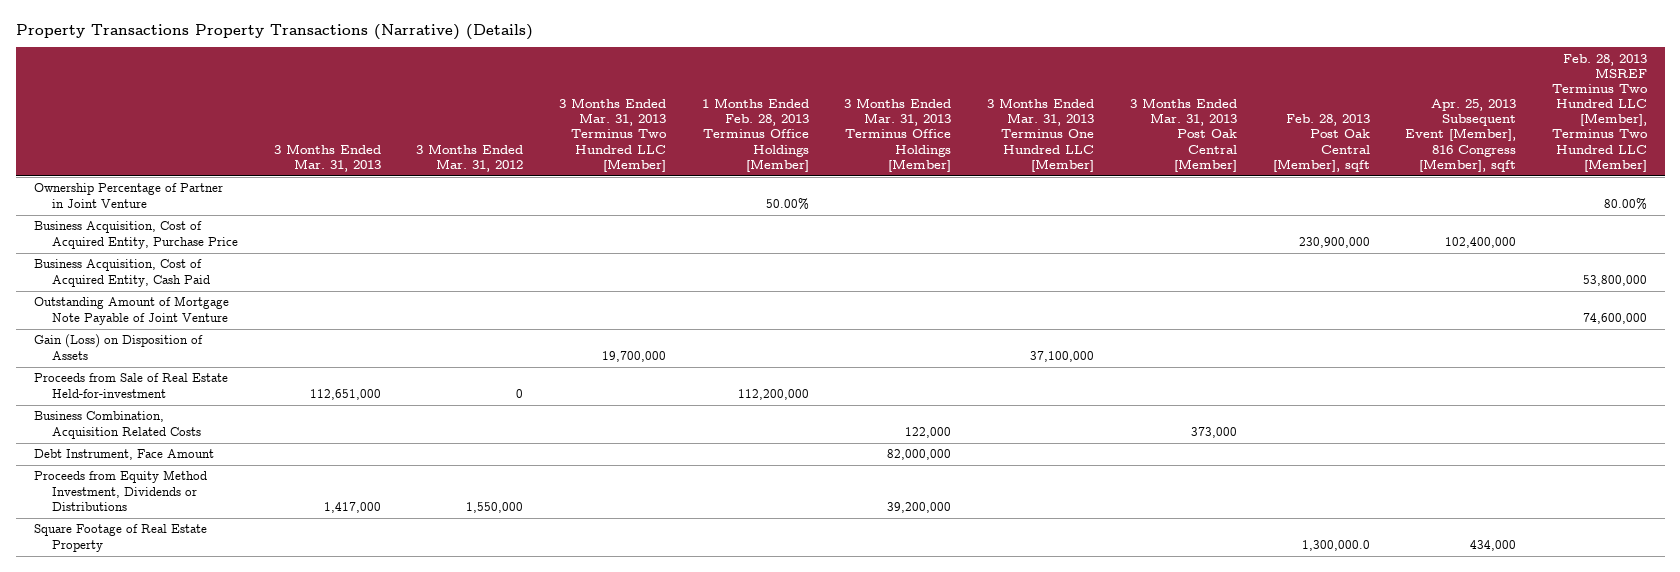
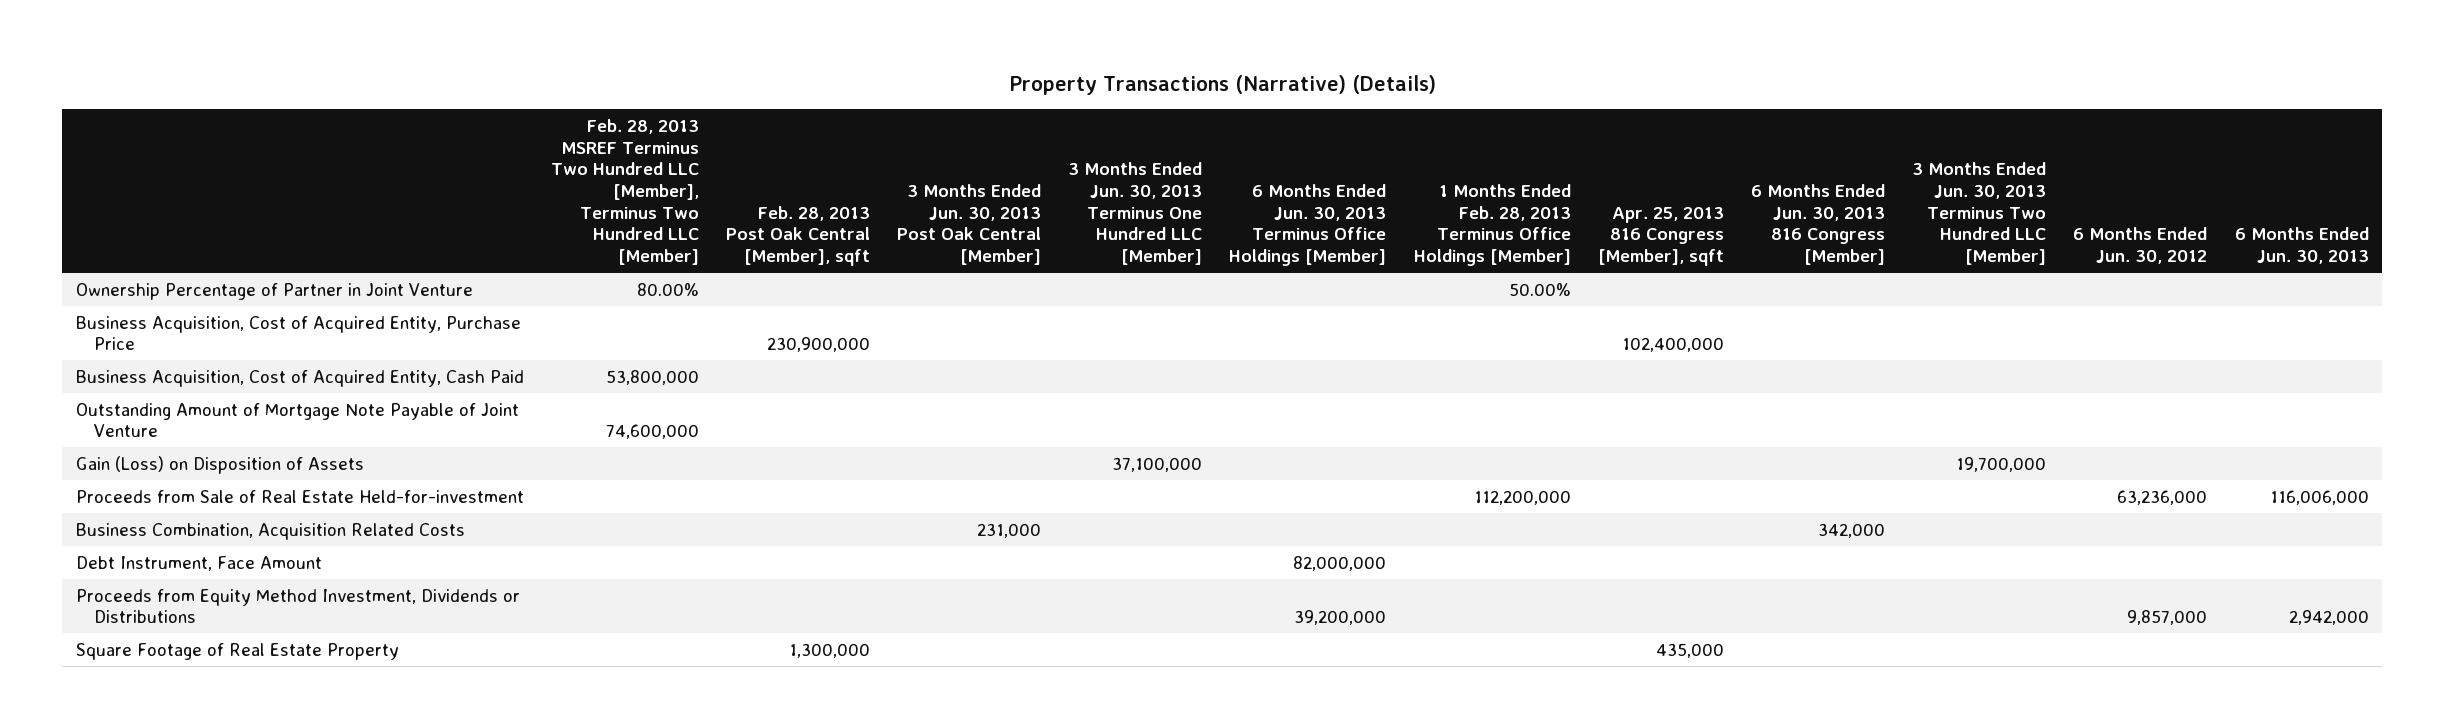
- Property Transactions Property Transactions (Narrative) (Details)
+ Property Transactions (Narrative) (Details)
- | 3 Months Ended Mar. 31, 2013 | 3 Months Ended Mar. 31, 2012 | 3 Months Ended Mar. 31, 2013 Terminus Two Hundred LLC [Member] | 1 Months Ended Feb. 28, 2013 Terminus Office Holdings [Member] | 3 Months Ended Mar. 31, 2013 Terminus Office Holdings [Member] | 3 Months Ended Mar. 31, 2013 Terminus One Hundred LLC [Member] | 3 Months Ended Mar. 31, 2013 Post Oak Central [Member] | Feb. 28, 2013 Post Oak Central [Member], sqft | Apr. 25, 2013 Subsequent Event [Member], 816 Congress [Member], sqft | Feb. 28, 2013 MSREF Terminus Two Hundred LLC [Member], Terminus Two Hundred LLC [Member]
+ | Feb. 28, 2013 MSREF Terminus Two Hundred LLC [Member], Terminus Two Hundred LLC [Member] | Feb. 28, 2013 Post Oak Central [Member], sqft | 3 Months Ended Jun. 30, 2013 Post Oak Central [Member] | 3 Months Ended Jun. 30, 2013 Terminus One Hundred LLC [Member] | 6 Months Ended Jun. 30, 2013 Terminus Office Holdings [Member] | 1 Months Ended Feb. 28, 2013 Terminus Office Holdings [Member] | Apr. 25, 2013 816 Congress [Member], sqft | 6 Months Ended Jun. 30, 2013 816 Congress [Member] | 3 Months Ended Jun. 30, 2013 Terminus Two Hundred LLC [Member] | 6 Months Ended Jun. 30, 2012 | 6 Months Ended Jun. 30, 2013
- Square Footage of Real Estate Property | | | | | | | | 1,300,000.0 | 434,000 |
+ Square Footage of Real Estate Property | | 1,300,000 | | | | | 435,000 | | | |

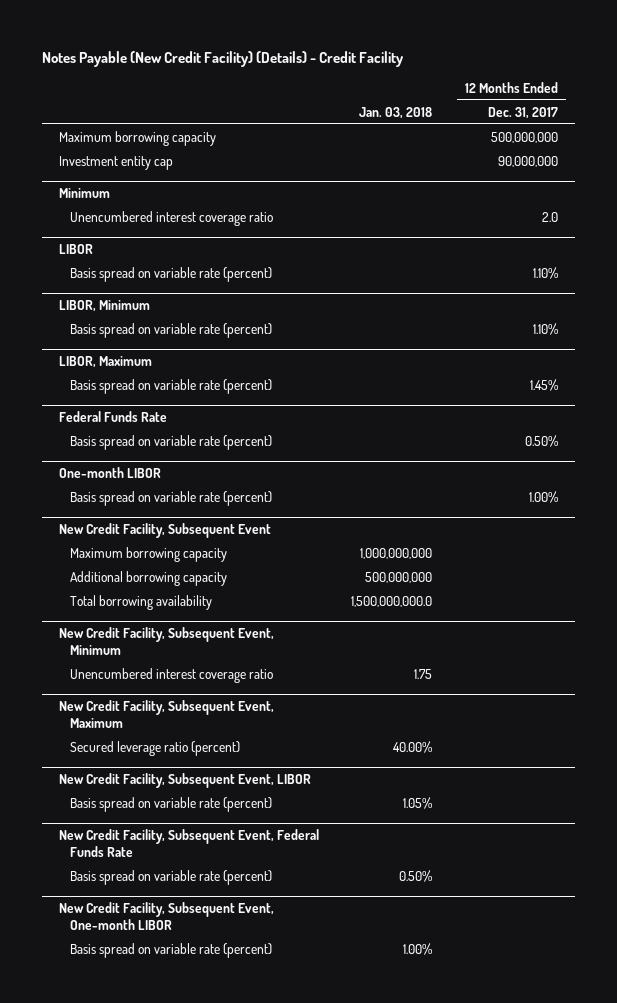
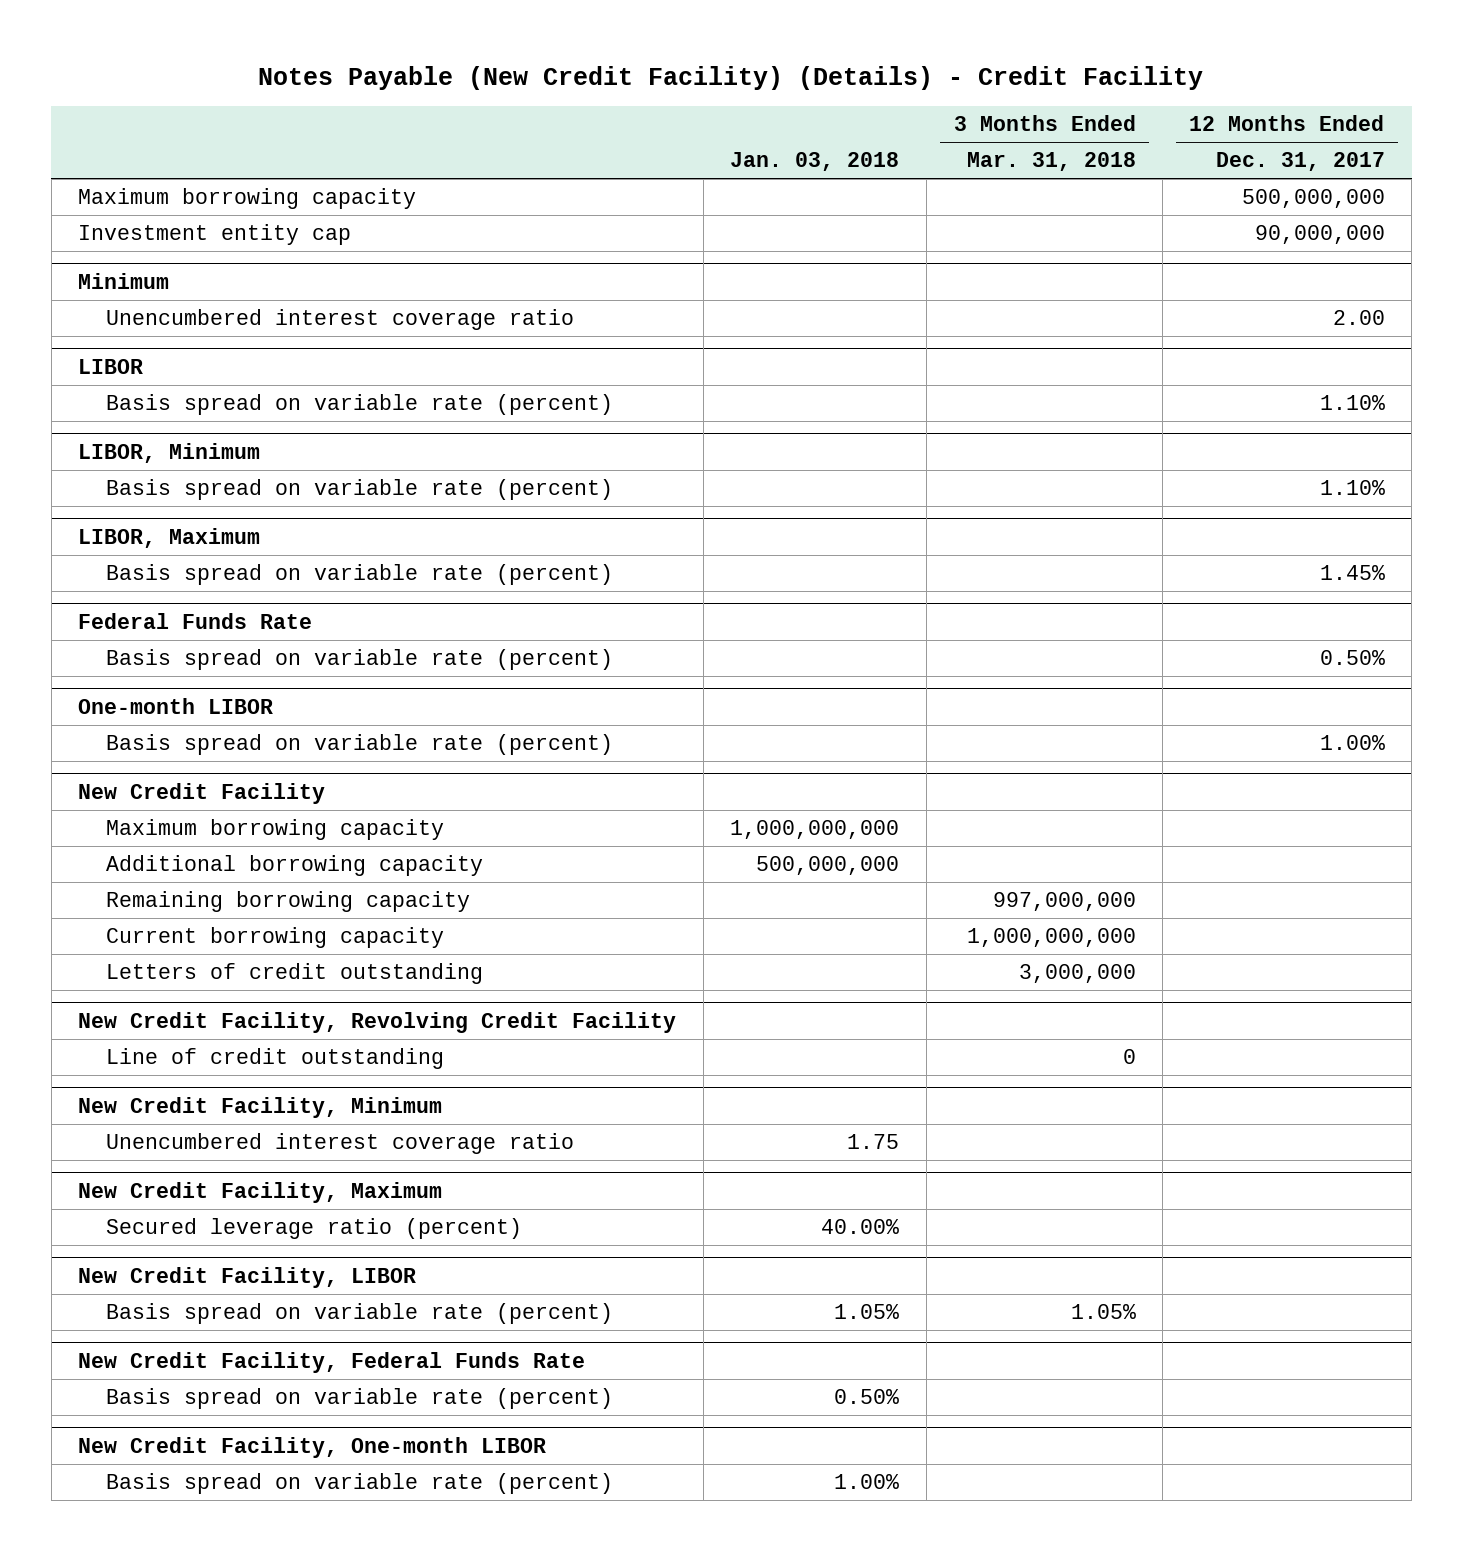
- | Jan. 03, 2018 | 12 Months Ended Dec. 31, 2017
+ | Jan. 03, 2018 | 3 Months Ended Mar. 31, 2018 | 12 Months Ended Dec. 31, 2017
@ Minimum
- Unencumbered interest coverage ratio | | 2.0
+ Unencumbered interest coverage ratio | | | 2.00
- New Credit Facility, Subsequent Event
+ New Credit Facility
- Total borrowing availability | 1,500,000,000.0 |
- New Credit Facility, Subsequent Event, Minimum
+ Remaining borrowing capacity | | 997,000,000 |
+ Current borrowing capacity | | 1,000,000,000 |
+ Letters of credit outstanding | | 3,000,000 |
+ New Credit Facility, Revolving Credit Facility
+ Line of credit outstanding | | 0 |
+ New Credit Facility, Minimum
- New Credit Facility, Subsequent Event, Maximum
+ New Credit Facility, Maximum
- New Credit Facility, Subsequent Event, LIBOR
+ New Credit Facility, LIBOR
- New Credit Facility, Subsequent Event, Federal Funds Rate
+ New Credit Facility, Federal Funds Rate
- New Credit Facility, Subsequent Event, One-month LIBOR
+ New Credit Facility, One-month LIBOR

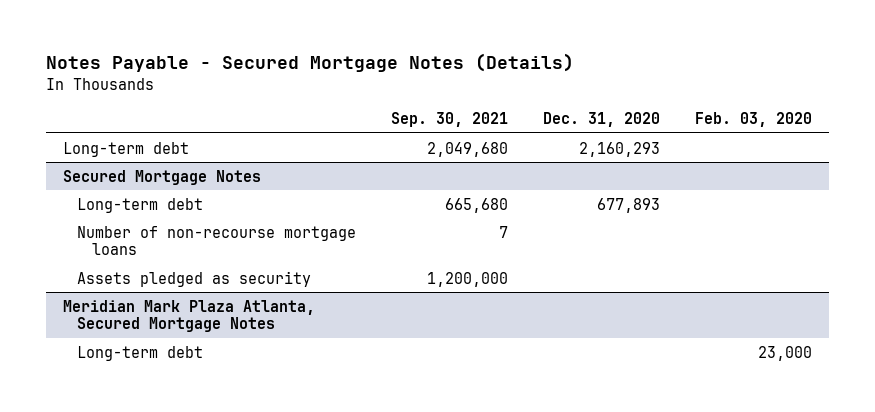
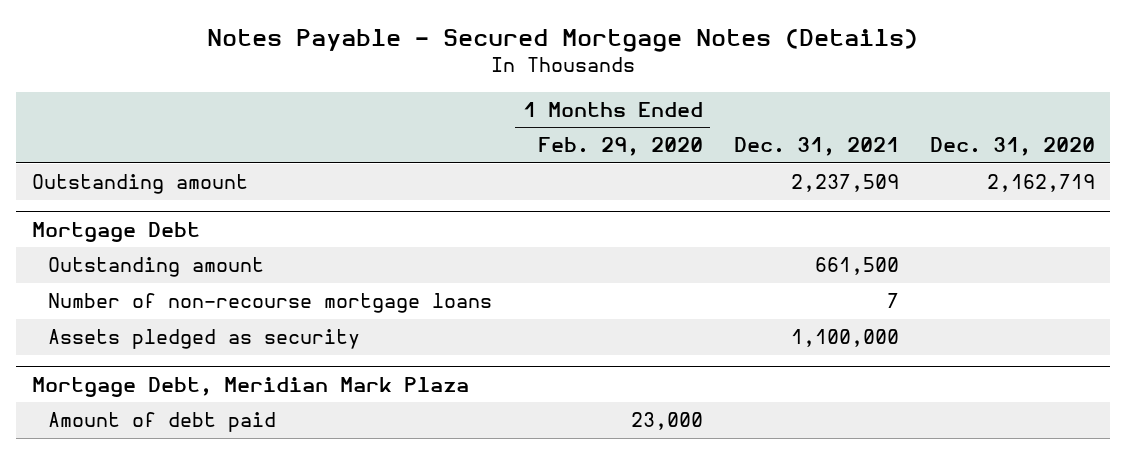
- | Sep. 30, 2021 | Dec. 31, 2020 | Feb. 03, 2020
+ | 1 Months Ended Feb. 29, 2020 | Dec. 31, 2021 | Dec. 31, 2020
- Long-term debt | 2,049,680 | 2,160,293 |
- Secured Mortgage Notes
- Long-term debt | 665,680 | 677,893 |
+ Outstanding amount | | 2,237,509 | 2,162,719
+ Mortgage Debt
+ Outstanding amount | | 661,500 |
- Meridian Mark Plaza Atlanta, Secured Mortgage Notes
- Long-term debt | | | 23,000
+ Mortgage Debt, Meridian Mark Plaza
+ Amount of debt paid | 23,000 | |

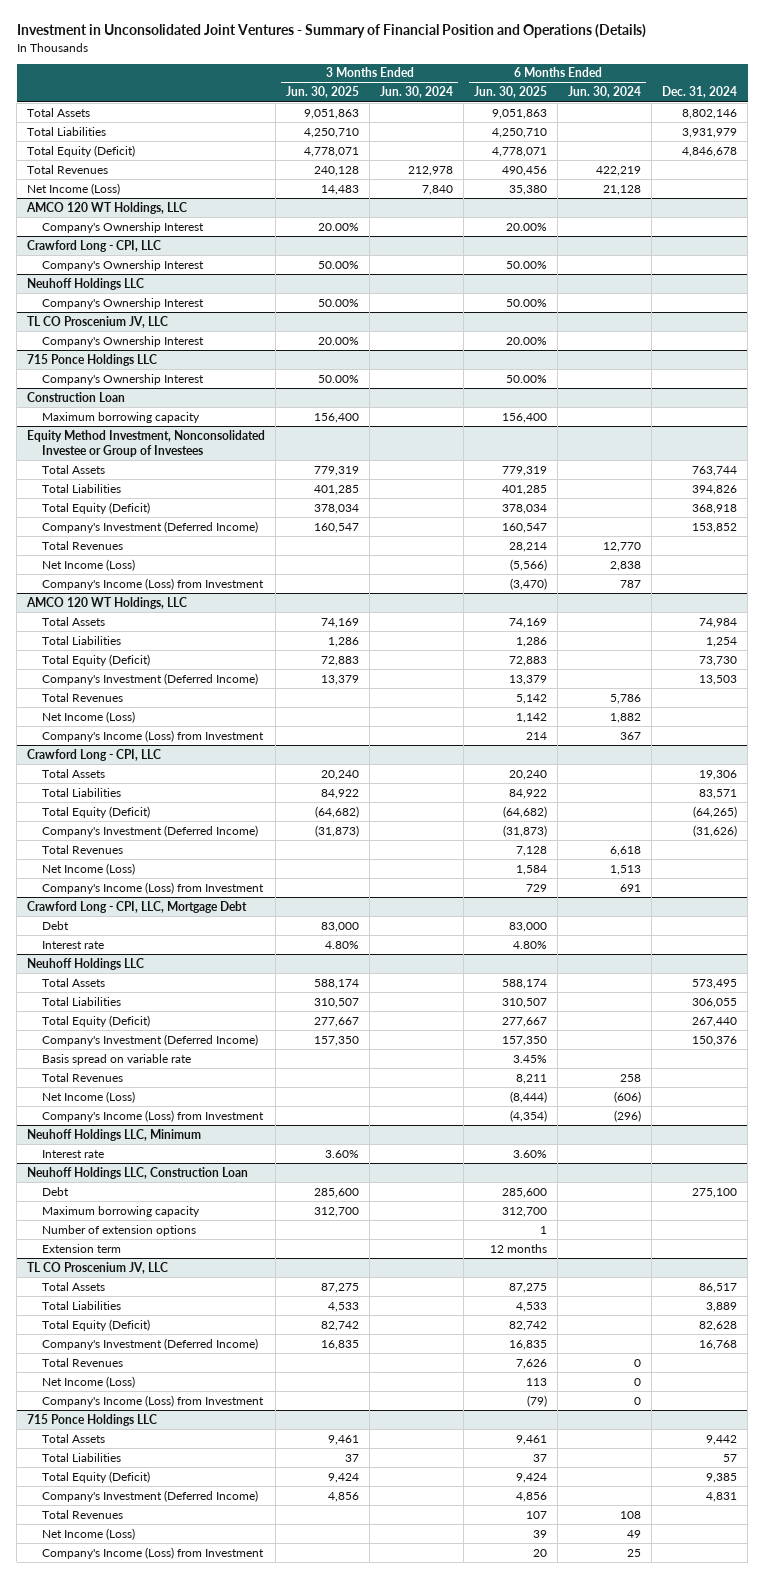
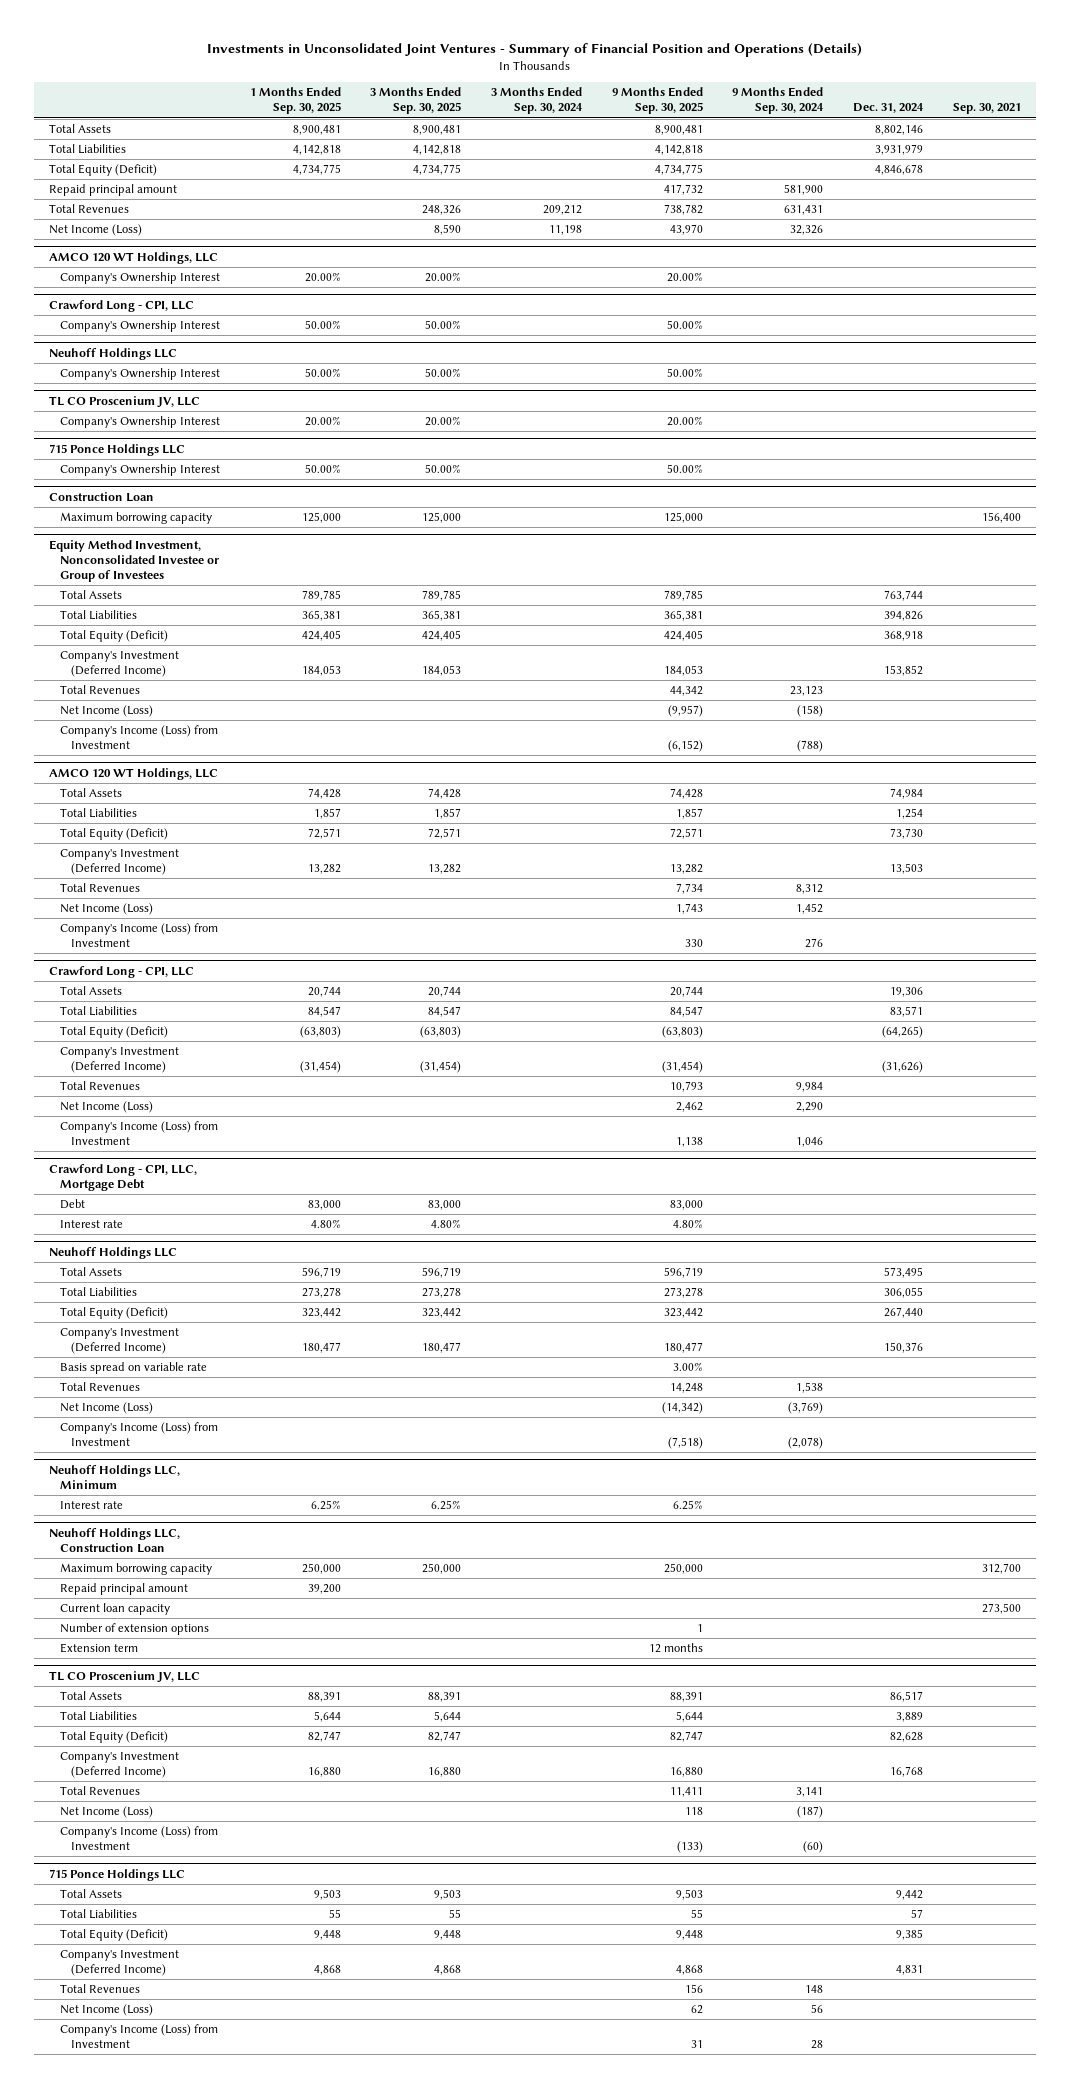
- Investment in Unconsolidated Joint Ventures - Summary of Financial Position and Operations (Details)
+ Investments in Unconsolidated Joint Ventures - Summary of Financial Position and Operations (Details)
- | 3 Months Ended Jun. 30, 2025 | 3 Months Ended Jun. 30, 2024 | 6 Months Ended Jun. 30, 2025 | 6 Months Ended Jun. 30, 2024 | Dec. 31, 2024
+ | 1 Months Ended Sep. 30, 2025 | 3 Months Ended Sep. 30, 2025 | 3 Months Ended Sep. 30, 2024 | 9 Months Ended Sep. 30, 2025 | 9 Months Ended Sep. 30, 2024 | Dec. 31, 2024 | Sep. 30, 2021
+ Repaid principal amount | | | | 417,732 | 581,900 | |
@ Neuhoff Holdings LLC, Construction Loan
- Debt | 285,600 | | 285,600 | | 275,100
+ Repaid principal amount | 39,200 | | | | | |
+ Current loan capacity | | | | | | | 273,500

